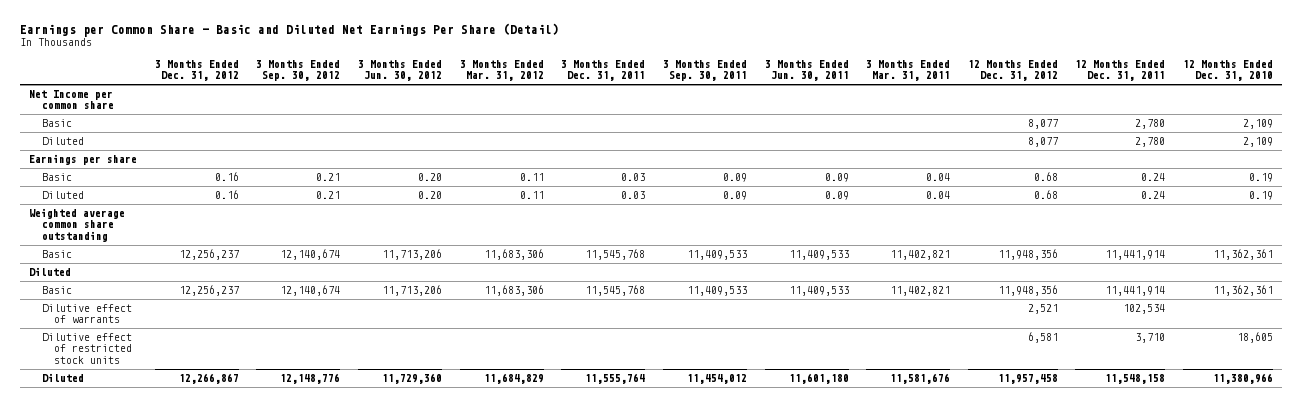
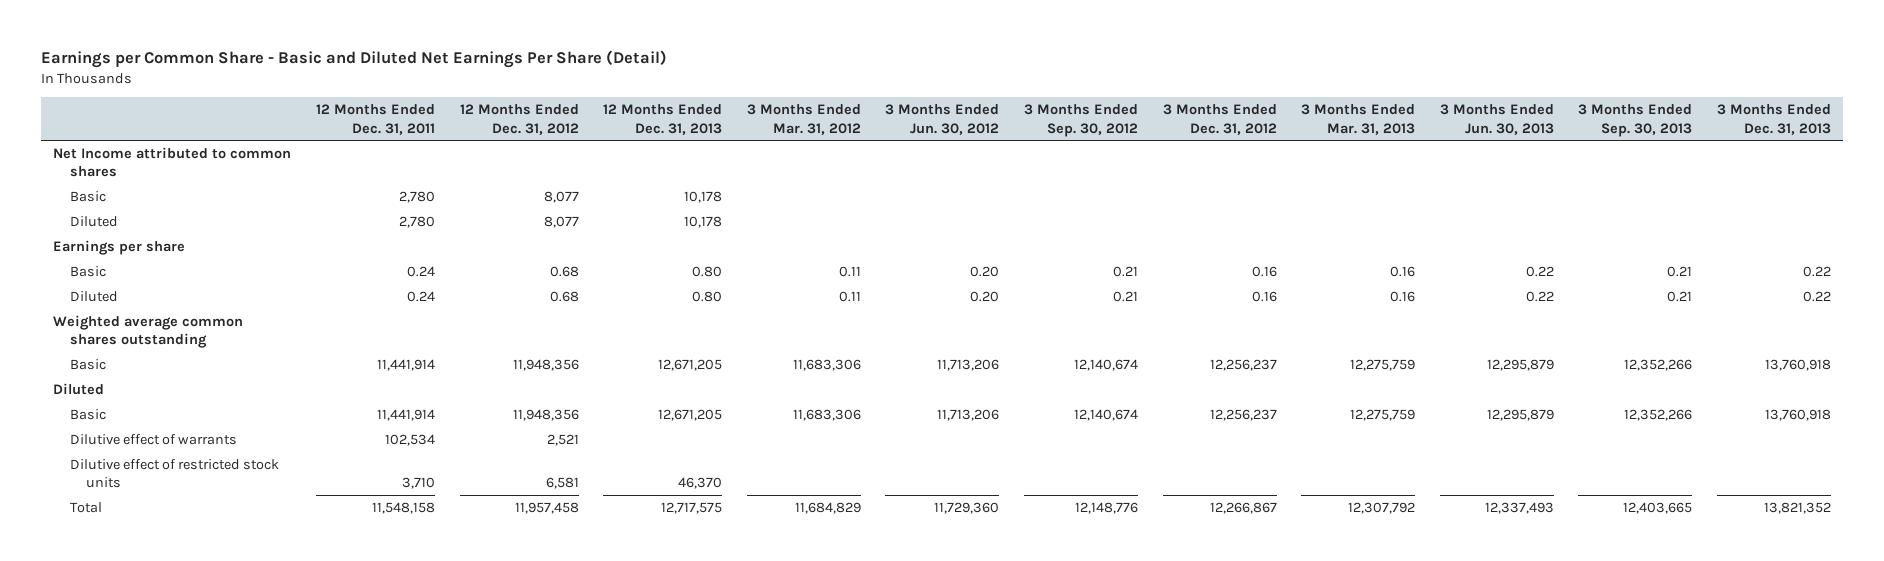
- | 3 Months Ended Dec. 31, 2012 | 3 Months Ended Sep. 30, 2012 | 3 Months Ended Jun. 30, 2012 | 3 Months Ended Mar. 31, 2012 | 3 Months Ended Dec. 31, 2011 | 3 Months Ended Sep. 30, 2011 | 3 Months Ended Jun. 30, 2011 | 3 Months Ended Mar. 31, 2011 | 12 Months Ended Dec. 31, 2012 | 12 Months Ended Dec. 31, 2011 | 12 Months Ended Dec. 31, 2010
+ | 12 Months Ended Dec. 31, 2011 | 12 Months Ended Dec. 31, 2012 | 12 Months Ended Dec. 31, 2013 | 3 Months Ended Mar. 31, 2012 | 3 Months Ended Jun. 30, 2012 | 3 Months Ended Sep. 30, 2012 | 3 Months Ended Dec. 31, 2012 | 3 Months Ended Mar. 31, 2013 | 3 Months Ended Jun. 30, 2013 | 3 Months Ended Sep. 30, 2013 | 3 Months Ended Dec. 31, 2013
- Net Income per common share
+ Net Income attributed to common shares
- Weighted average common share outstanding
+ Weighted average common shares outstanding
- Diluted | 12,266,867 | 12,148,776 | 11,729,360 | 11,684,829 | 11,555,764 | 11,454,012 | 11,601,180 | 11,581,676 | 11,957,458 | 11,548,158 | 11,380,966
+ Total | 11,548,158 | 11,957,458 | 12,717,575 | 11,684,829 | 11,729,360 | 12,148,776 | 12,266,867 | 12,307,792 | 12,337,493 | 12,403,665 | 13,821,352

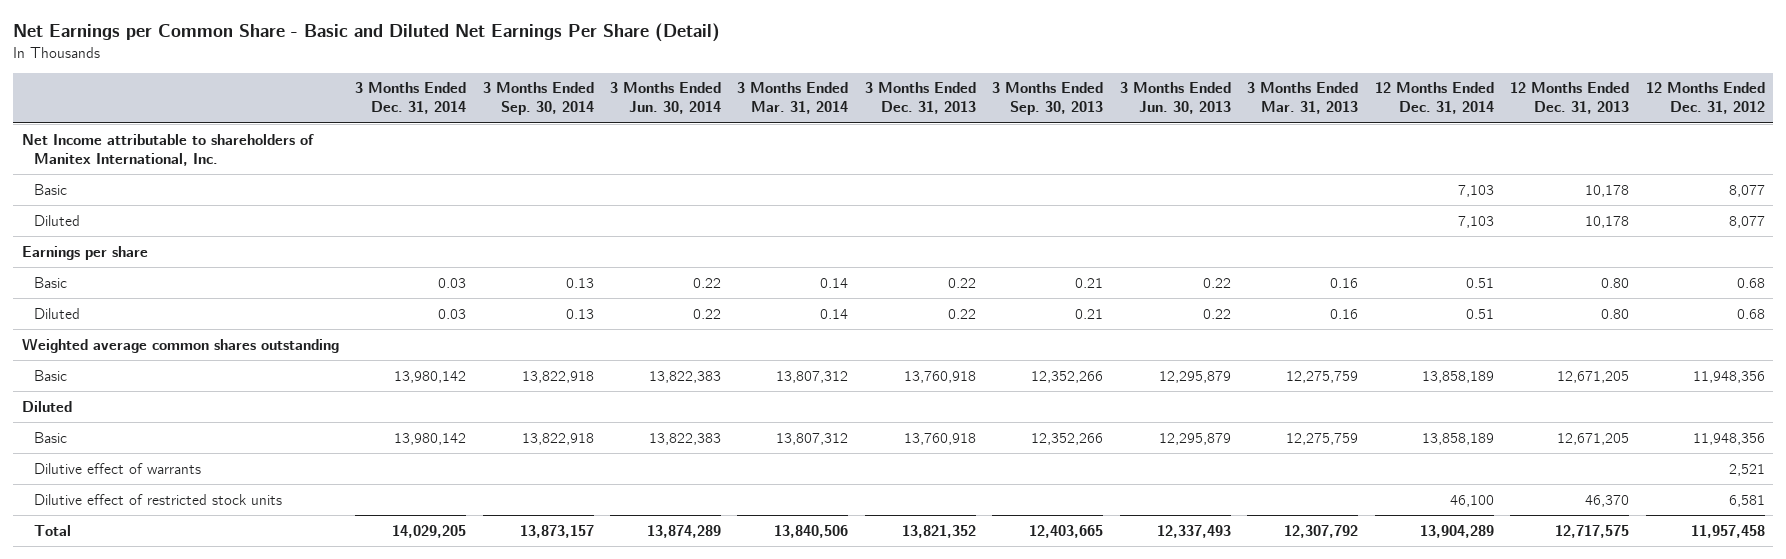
- Earnings per Common Share - Basic and Diluted Net Earnings Per Share (Detail)
+ Net Earnings per Common Share - Basic and Diluted Net Earnings Per Share (Detail)
- | 12 Months Ended Dec. 31, 2011 | 12 Months Ended Dec. 31, 2012 | 12 Months Ended Dec. 31, 2013 | 3 Months Ended Mar. 31, 2012 | 3 Months Ended Jun. 30, 2012 | 3 Months Ended Sep. 30, 2012 | 3 Months Ended Dec. 31, 2012 | 3 Months Ended Mar. 31, 2013 | 3 Months Ended Jun. 30, 2013 | 3 Months Ended Sep. 30, 2013 | 3 Months Ended Dec. 31, 2013
+ | 3 Months Ended Dec. 31, 2014 | 3 Months Ended Sep. 30, 2014 | 3 Months Ended Jun. 30, 2014 | 3 Months Ended Mar. 31, 2014 | 3 Months Ended Dec. 31, 2013 | 3 Months Ended Sep. 30, 2013 | 3 Months Ended Jun. 30, 2013 | 3 Months Ended Mar. 31, 2013 | 12 Months Ended Dec. 31, 2014 | 12 Months Ended Dec. 31, 2013 | 12 Months Ended Dec. 31, 2012
- Net Income attributed to common shares
+ Net Income attributable to shareholders of Manitex International, Inc.

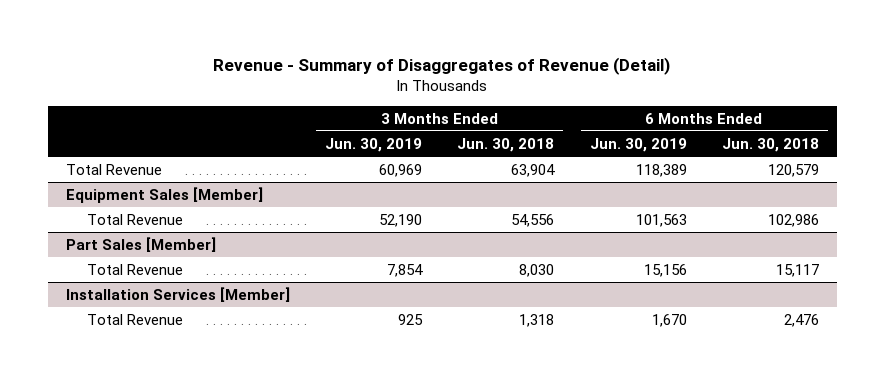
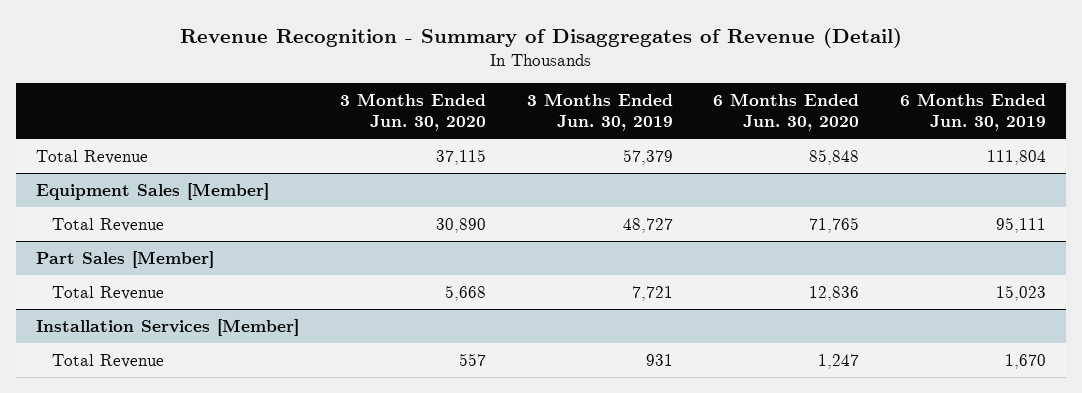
- Revenue - Summary of Disaggregates of Revenue (Detail)
+ Revenue Recognition - Summary of Disaggregates of Revenue (Detail)
- | 3 Months Ended Jun. 30, 2019 | 3 Months Ended Jun. 30, 2018 | 6 Months Ended Jun. 30, 2019 | 6 Months Ended Jun. 30, 2018
+ | 3 Months Ended Jun. 30, 2020 | 3 Months Ended Jun. 30, 2019 | 6 Months Ended Jun. 30, 2020 | 6 Months Ended Jun. 30, 2019
- Total Revenue | 60,969 | 63,904 | 118,389 | 120,579
+ Total Revenue | 37,115 | 57,379 | 85,848 | 111,804
@ Equipment Sales [Member]
- Total Revenue | 52,190 | 54,556 | 101,563 | 102,986
+ Total Revenue | 30,890 | 48,727 | 71,765 | 95,111
@ Part Sales [Member]
- Total Revenue | 7,854 | 8,030 | 15,156 | 15,117
+ Total Revenue | 5,668 | 7,721 | 12,836 | 15,023
@ Installation Services [Member]
- Total Revenue | 925 | 1,318 | 1,670 | 2,476
+ Total Revenue | 557 | 931 | 1,247 | 1,670

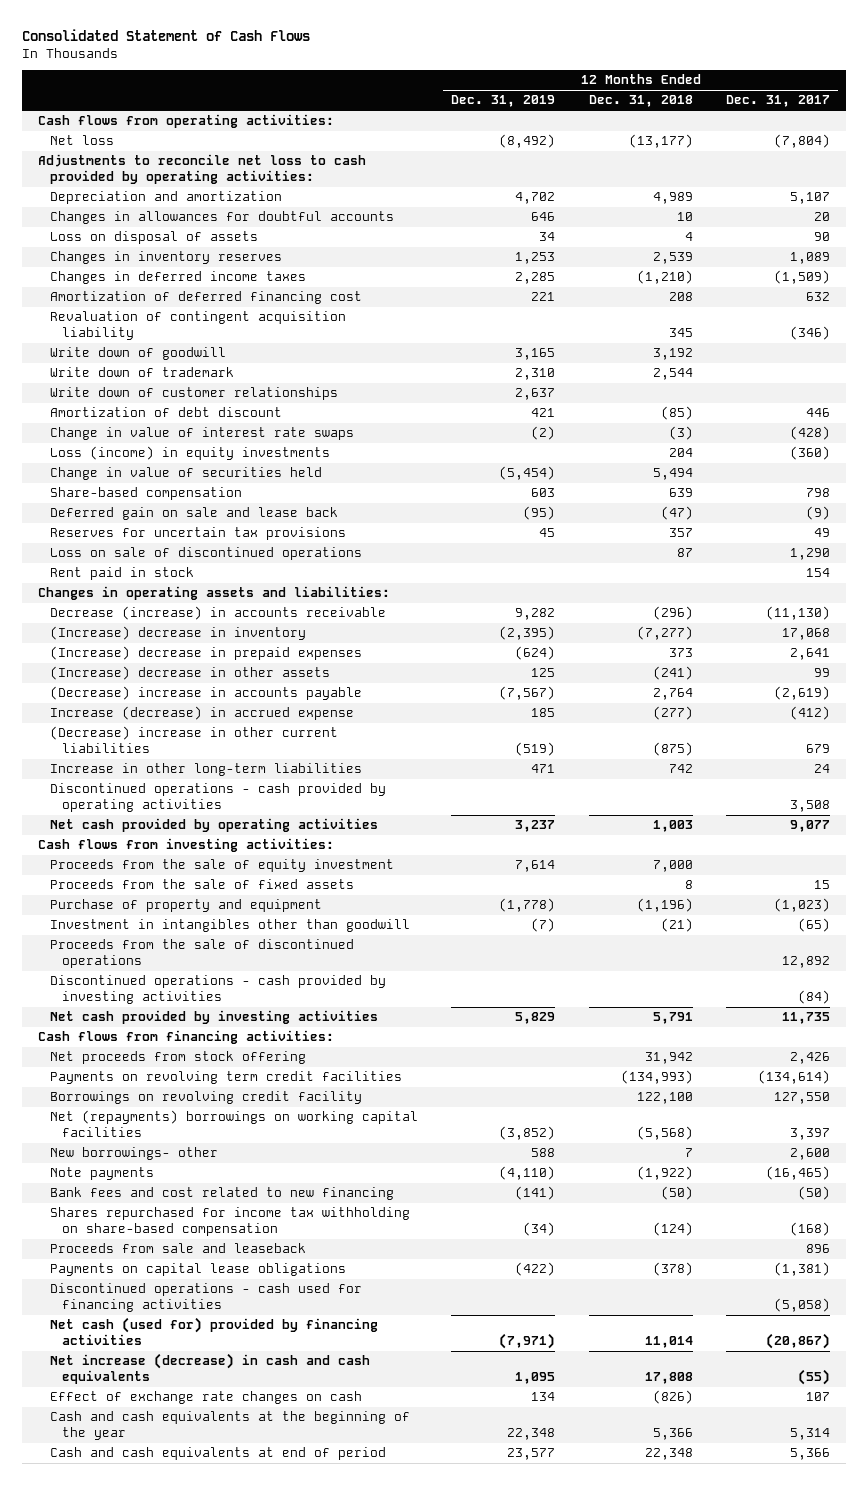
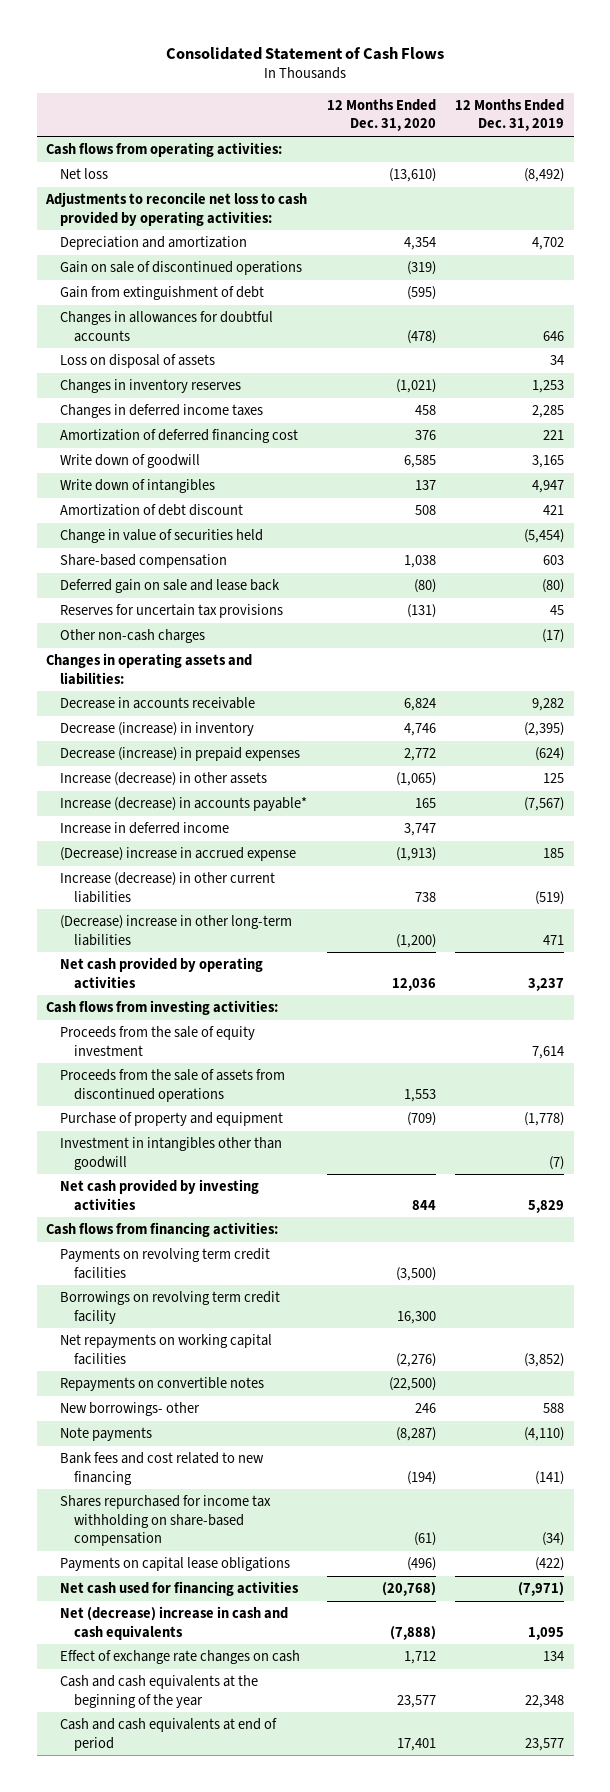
- | 12 Months Ended Dec. 31, 2019 | 12 Months Ended Dec. 31, 2018 | 12 Months Ended Dec. 31, 2017
+ | 12 Months Ended Dec. 31, 2020 | 12 Months Ended Dec. 31, 2019
+ Gain on sale of discontinued operations | (319) |
+ Gain from extinguishment of debt | (595) |
- Revaluation of contingent acquisition liability | | 345 | (346)
- Write down of trademark | 2,310 | 2,544 |
- Write down of customer relationships | 2,637 | |
+ Write down of intangibles | 137 | 4,947
- Change in value of interest rate swaps | (2) | (3) | (428)
- Loss (income) in equity investments | | 204 | (360)
- Deferred gain on sale and lease back | (95) | (47) | (9)
+ Deferred gain on sale and lease back | (80) | (80)
- Loss on sale of discontinued operations | | 87 | 1,290
- Rent paid in stock | | | 154
+ Other non-cash charges | | (17)
- Decrease (increase) in accounts receivable | 9,282 | (296) | (11,130)
- (Increase) decrease in inventory | (2,395) | (7,277) | 17,068
- (Increase) decrease in prepaid expenses | (624) | 373 | 2,641
- (Increase) decrease in other assets | 125 | (241) | 99
- (Decrease) increase in accounts payable | (7,567) | 2,764 | (2,619)
- Increase (decrease) in accrued expense | 185 | (277) | (412)
- (Decrease) increase in other current liabilities | (519) | (875) | 679
- Increase in other long-term liabilities | 471 | 742 | 24
- Discontinued operations - cash provided by operating activities | | | 3,508
+ Decrease in accounts receivable | 6,824 | 9,282
+ Decrease (increase) in inventory | 4,746 | (2,395)
+ Decrease (increase) in prepaid expenses | 2,772 | (624)
+ Increase (decrease) in other assets | (1,065) | 125
+ Increase (decrease) in accounts payable* | 165 | (7,567)
+ Increase in deferred income | 3,747 |
+ (Decrease) increase in accrued expense | (1,913) | 185
+ Increase (decrease) in other current liabilities | 738 | (519)
+ (Decrease) increase in other long-term liabilities | (1,200) | 471
- Proceeds from the sale of fixed assets | | 8 | 15
+ Proceeds from the sale of assets from discontinued operations | 1,553 |
- Proceeds from the sale of discontinued operations | | | 12,892
- Discontinued operations - cash provided by investing activities | | | (84)
- Net proceeds from stock offering | | 31,942 | 2,426
- Borrowings on revolving credit facility | | 122,100 | 127,550
- Net (repayments) borrowings on working capital facilities | (3,852) | (5,568) | 3,397
+ Borrowings on revolving term credit facility | 16,300 |
+ Net repayments on working capital facilities | (2,276) | (3,852)
+ Repayments on convertible notes | (22,500) |
- Proceeds from sale and leaseback | | | 896
- Discontinued operations - cash used for financing activities | | | (5,058)
- Net cash (used for) provided by financing activities | (7,971) | 11,014 | (20,867)
- Net increase (decrease) in cash and cash equivalents | 1,095 | 17,808 | (55)
+ Net cash used for financing activities | (20,768) | (7,971)
+ Net (decrease) increase in cash and cash equivalents | (7,888) | 1,095

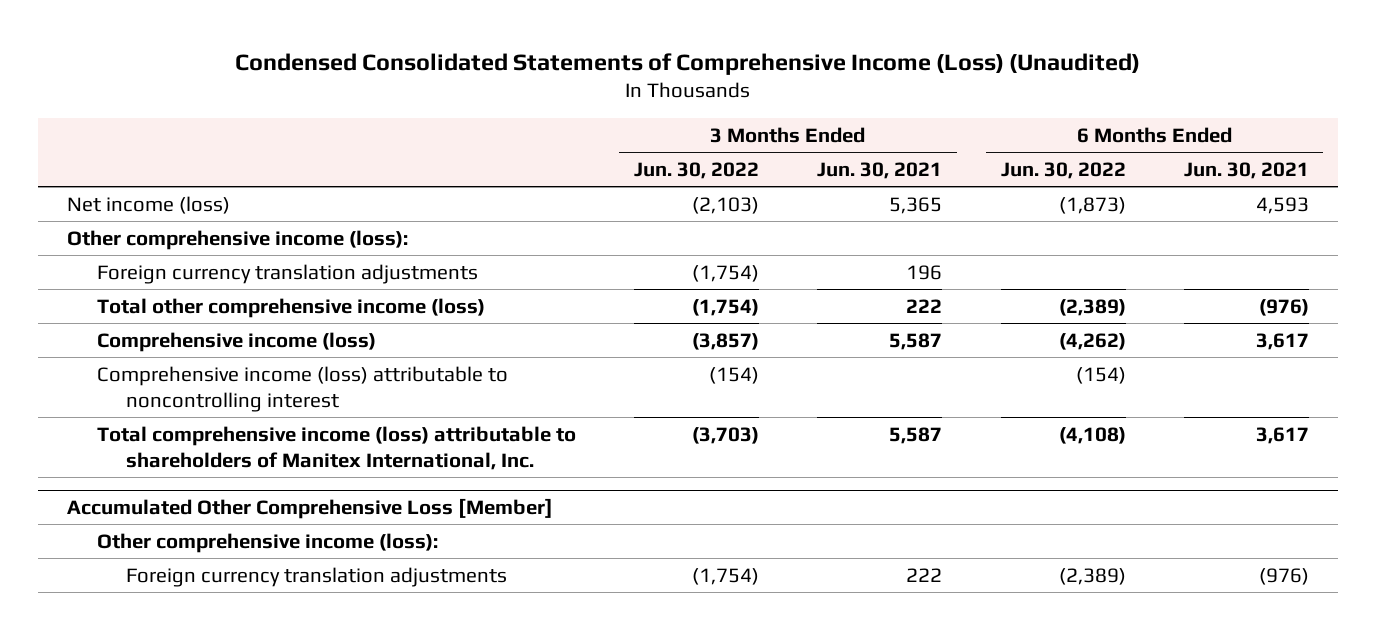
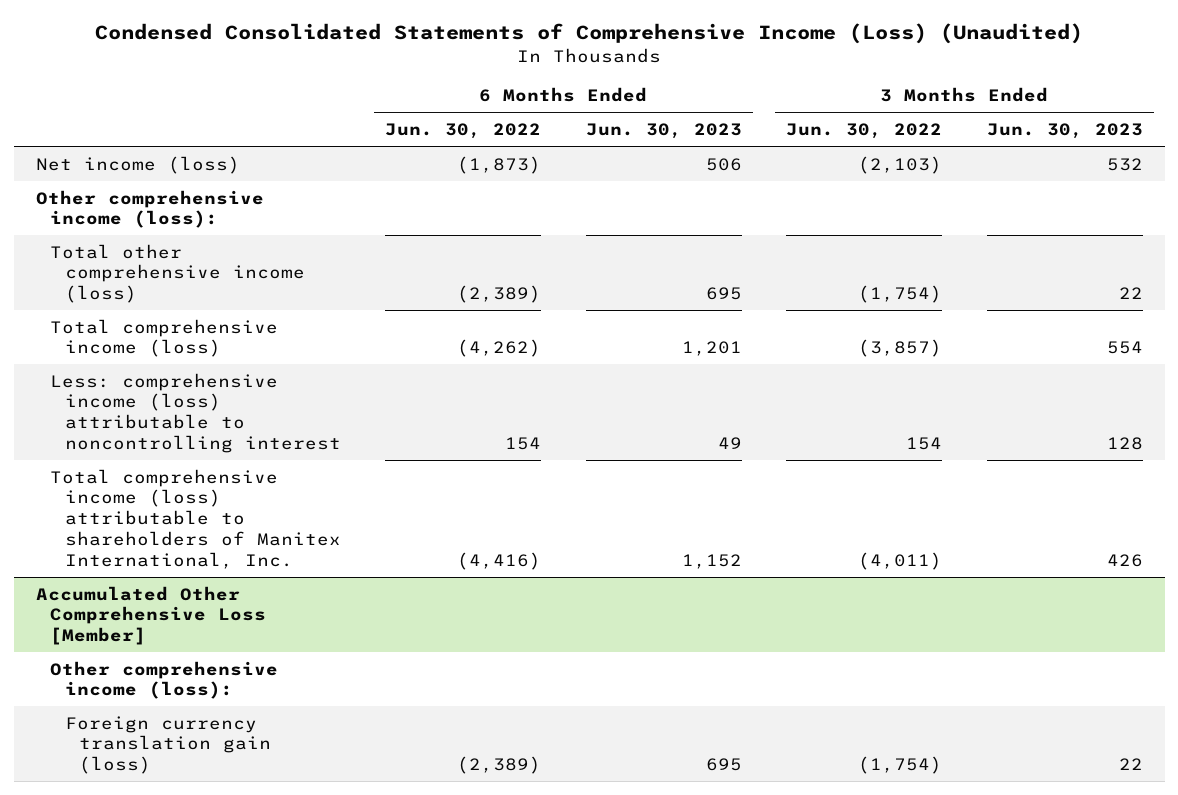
- | 3 Months Ended Jun. 30, 2022 | 3 Months Ended Jun. 30, 2021 | 6 Months Ended Jun. 30, 2022 | 6 Months Ended Jun. 30, 2021
+ | 6 Months Ended Jun. 30, 2022 | 6 Months Ended Jun. 30, 2023 | 3 Months Ended Jun. 30, 2022 | 3 Months Ended Jun. 30, 2023
- Foreign currency translation adjustments | (1,754) | 196 | |
- Comprehensive income (loss) | (3,857) | 5,587 | (4,262) | 3,617
- Comprehensive income (loss) attributable to noncontrolling interest | (154) | | (154) |
- Total comprehensive income (loss) attributable to shareholders of Manitex International, Inc. | (3,703) | 5,587 | (4,108) | 3,617
+ Total comprehensive income (loss) | (4,262) | 1,201 | (3,857) | 554
+ Less: comprehensive income (loss) attributable to noncontrolling interest | 154 | 49 | 154 | 128
+ Total comprehensive income (loss) attributable to shareholders of Manitex International, Inc. | (4,416) | 1,152 | (4,011) | 426
@ Accumulated Other Comprehensive Loss [Member]
- Foreign currency translation adjustments | (1,754) | 222 | (2,389) | (976)
+ Foreign currency translation gain (loss) | (2,389) | 695 | (1,754) | 22

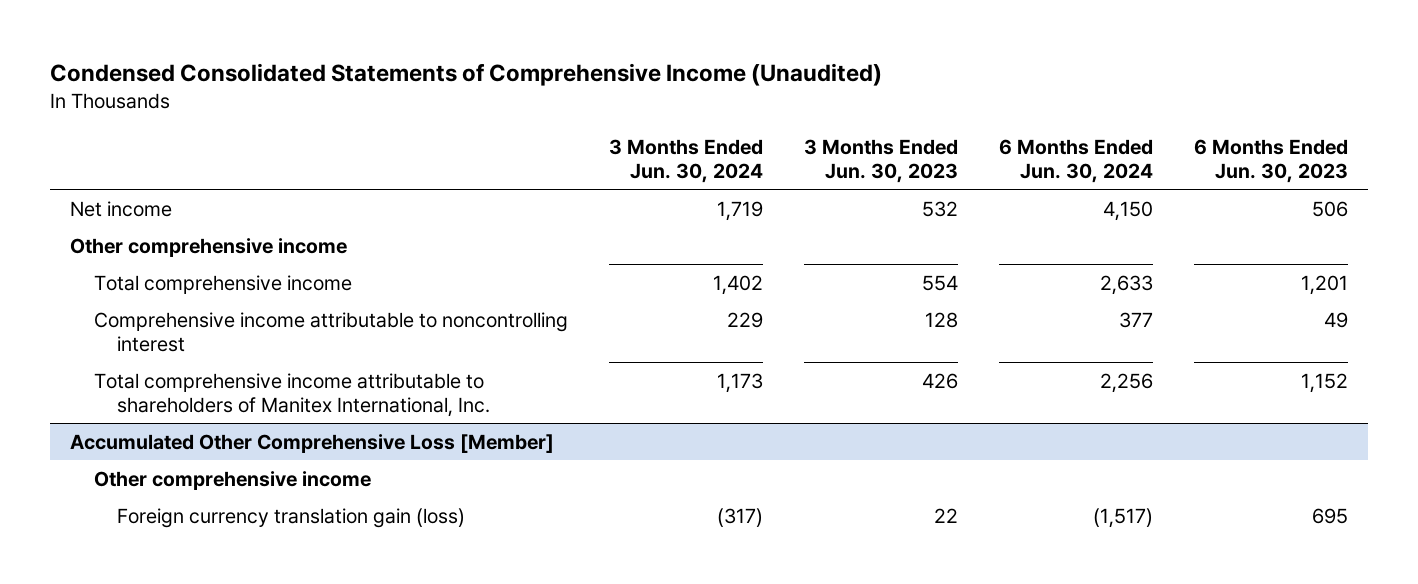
- Condensed Consolidated Statements of Comprehensive Income (Loss) (Unaudited)
+ Condensed Consolidated Statements of Comprehensive Income (Unaudited)
- | 6 Months Ended Jun. 30, 2022 | 6 Months Ended Jun. 30, 2023 | 3 Months Ended Jun. 30, 2022 | 3 Months Ended Jun. 30, 2023
+ | 3 Months Ended Jun. 30, 2024 | 3 Months Ended Jun. 30, 2023 | 6 Months Ended Jun. 30, 2024 | 6 Months Ended Jun. 30, 2023
- Net income (loss) | (1,873) | 506 | (2,103) | 532
- Other comprehensive income (loss):
- Total other comprehensive income (loss) | (2,389) | 695 | (1,754) | 22
- Total comprehensive income (loss) | (4,262) | 1,201 | (3,857) | 554
- Less: comprehensive income (loss) attributable to noncontrolling interest | 154 | 49 | 154 | 128
- Total comprehensive income (loss) attributable to shareholders of Manitex International, Inc. | (4,416) | 1,152 | (4,011) | 426
+ Net income | 1,719 | 532 | 4,150 | 506
+ Other comprehensive income
+ Total comprehensive income | 1,402 | 554 | 2,633 | 1,201
+ Comprehensive income attributable to noncontrolling interest | 229 | 128 | 377 | 49
+ Total comprehensive income attributable to shareholders of Manitex International, Inc. | 1,173 | 426 | 2,256 | 1,152
@ Accumulated Other Comprehensive Loss [Member]
- Other comprehensive income (loss):
+ Other comprehensive income

